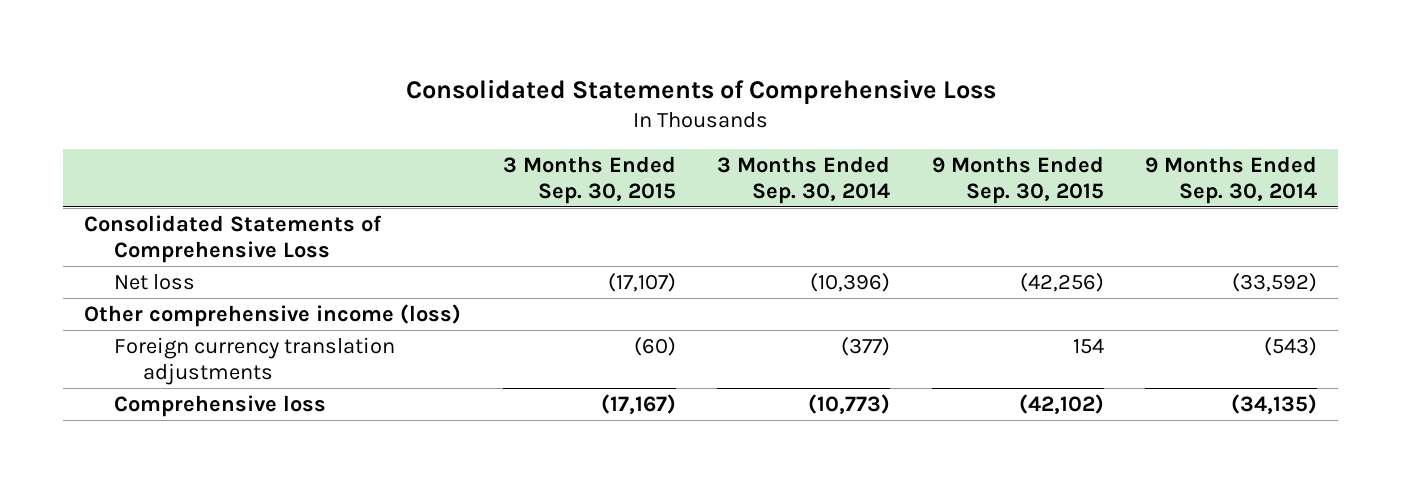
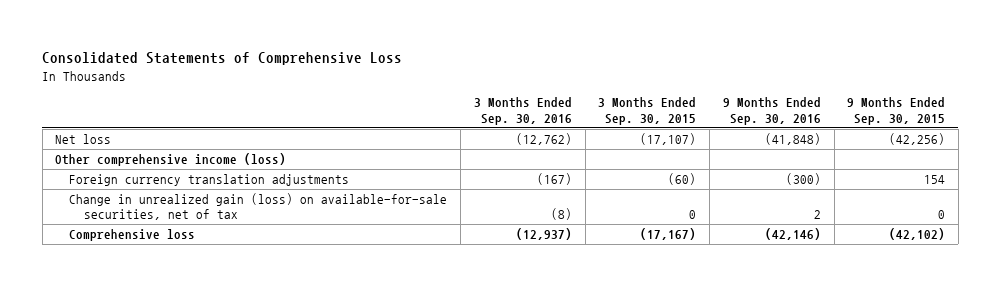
- | 3 Months Ended Sep. 30, 2015 | 3 Months Ended Sep. 30, 2014 | 9 Months Ended Sep. 30, 2015 | 9 Months Ended Sep. 30, 2014
+ | 3 Months Ended Sep. 30, 2016 | 3 Months Ended Sep. 30, 2015 | 9 Months Ended Sep. 30, 2016 | 9 Months Ended Sep. 30, 2015
- Consolidated Statements of Comprehensive Loss
+ Change in unrealized gain (loss) on available-for-sale securities, net of tax | (8) | 0 | 2 | 0

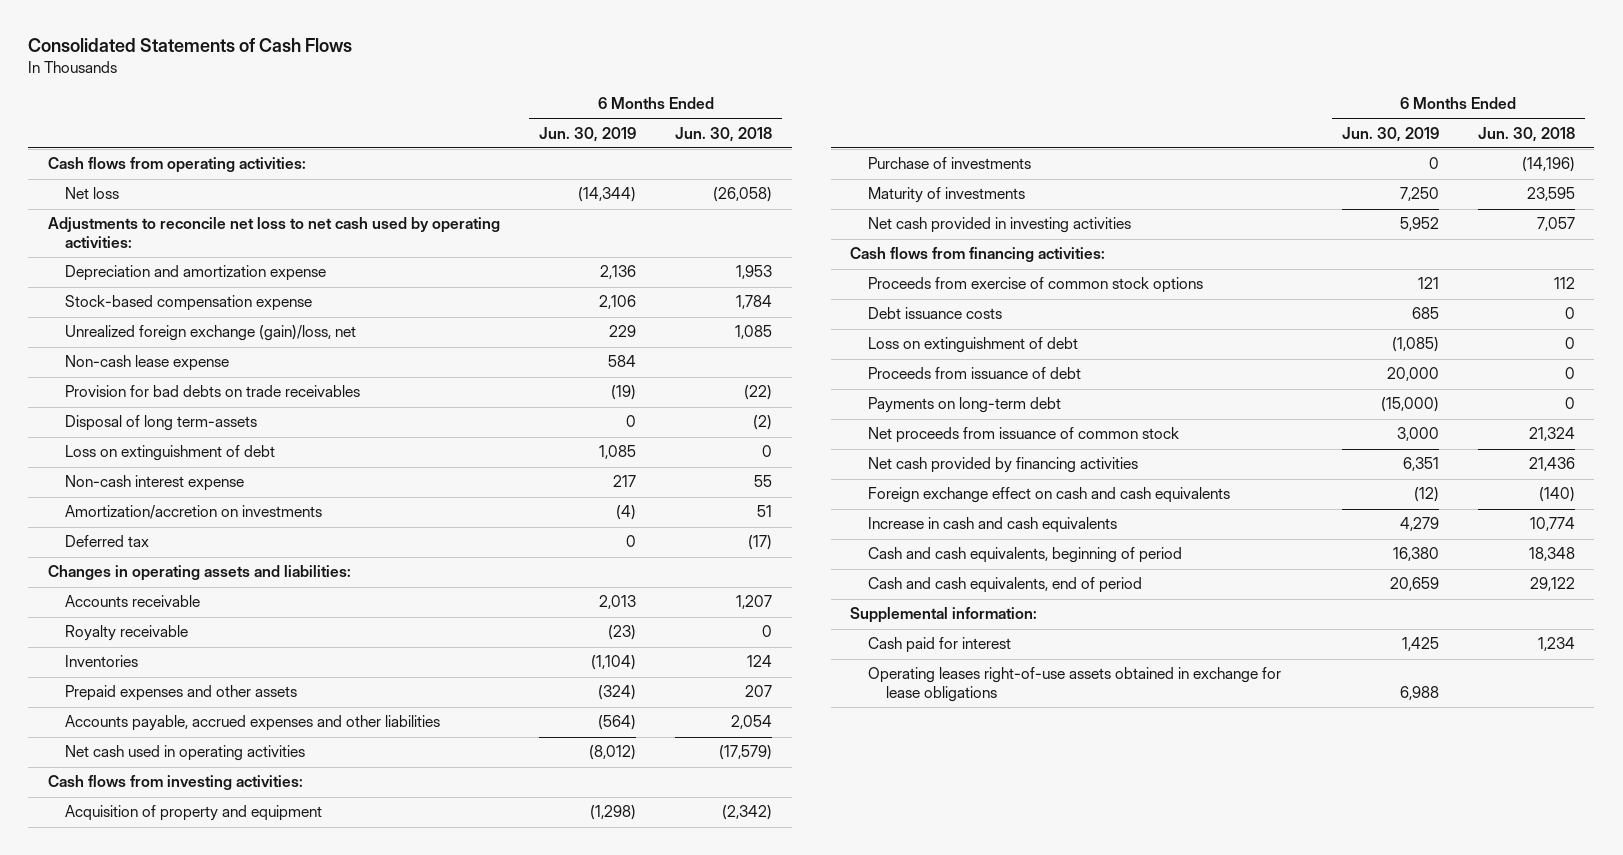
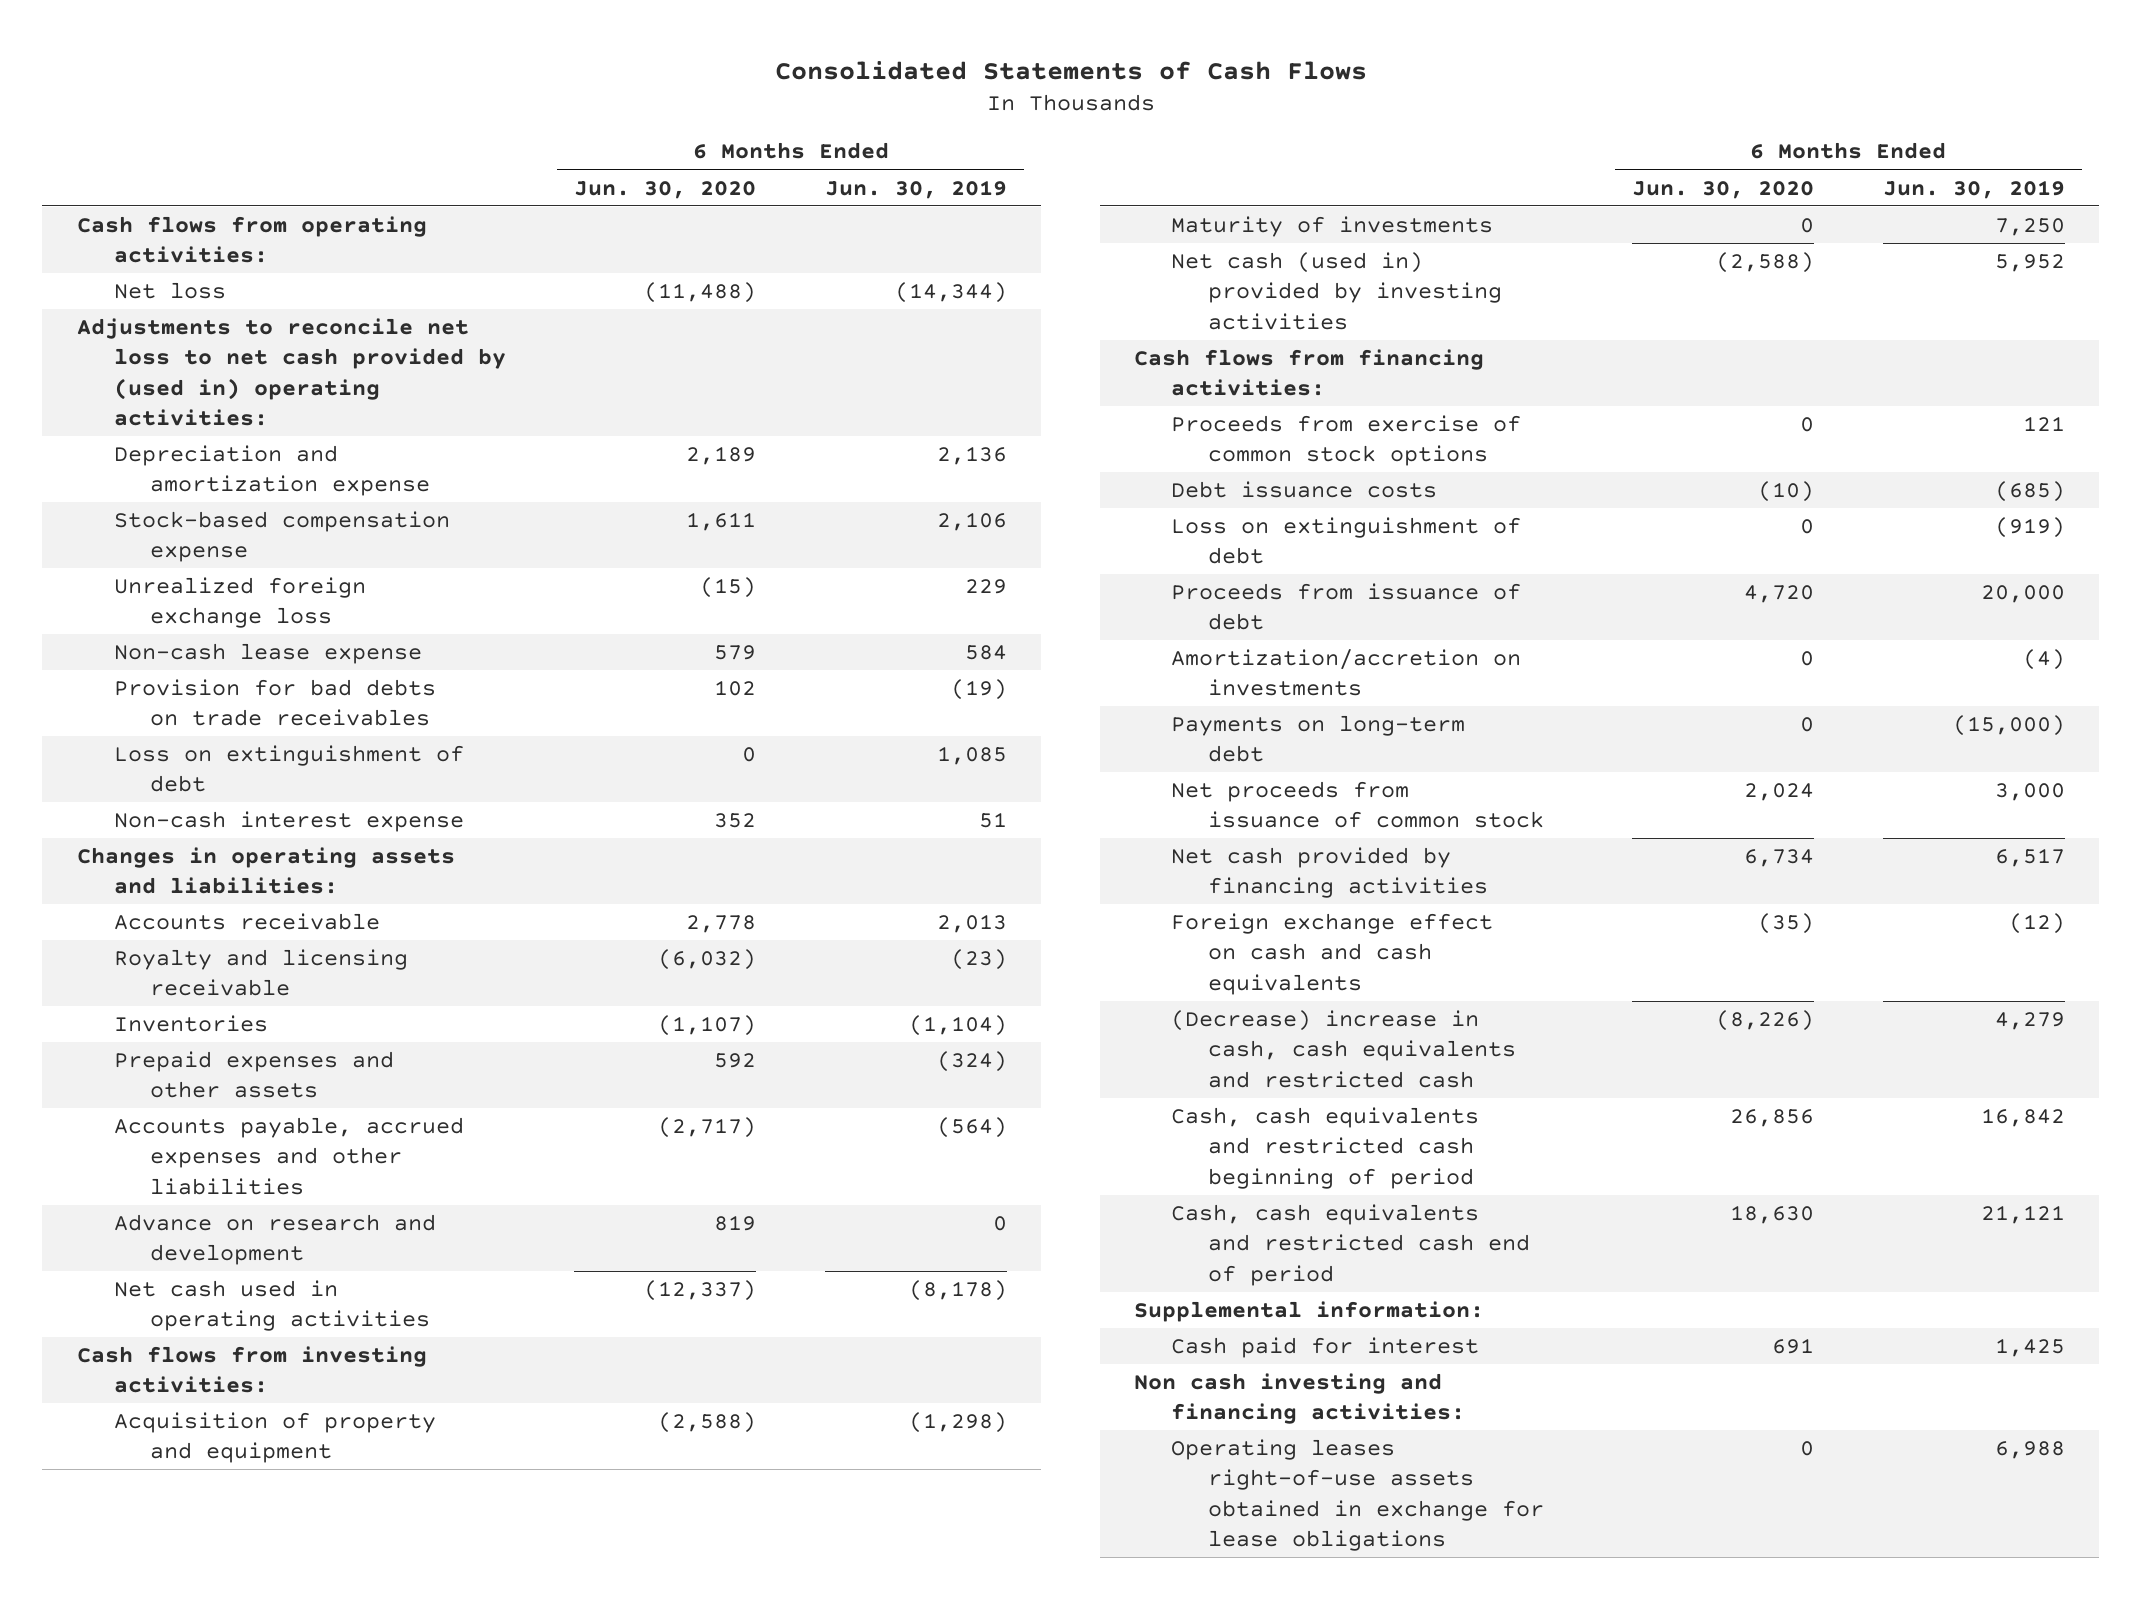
- | 6 Months Ended Jun. 30, 2019 | 6 Months Ended Jun. 30, 2018
+ | 6 Months Ended Jun. 30, 2020 | 6 Months Ended Jun. 30, 2019
- Adjustments to reconcile net loss to net cash used by operating activities:
+ Adjustments to reconcile net loss to net cash provided by (used in) operating activities:
- Unrealized foreign exchange (gain)/loss, net | 229 | 1,085
+ Unrealized foreign exchange loss | (15) | 229
- Disposal of long term-assets | 0 | (2)
- Non-cash interest expense | 217 | 55
- Deferred tax | 0 | (17)
+ Non-cash interest expense | 352 | 51
- Royalty receivable | (23) | 0
+ Royalty and licensing receivable | (6,032) | (23)
- Net cash used in operating activities | (8,012) | (17,579)
+ Advance on research and development | 819 | 0
+ Net cash used in operating activities | (12,337) | (8,178)
- Purchase of investments | 0 | (14,196)
- Net cash provided in investing activities | 5,952 | 7,057
+ Net cash (used in) provided by investing activities | (2,588) | 5,952
- Debt issuance costs | 685 | 0
- Loss on extinguishment of debt | (1,085) | 0
+ Debt issuance costs | (10) | (685)
+ Loss on extinguishment of debt | 0 | (919)
moved down: Amortization/accretion on investments | 0 | (4)
- Net cash provided by financing activities | 6,351 | 21,436
+ Net cash provided by financing activities | 6,734 | 6,517
- Increase in cash and cash equivalents | 4,279 | 10,774
- Cash and cash equivalents, beginning of period | 16,380 | 18,348
- Cash and cash equivalents, end of period | 20,659 | 29,122
+ (Decrease) increase in cash, cash equivalents and restricted cash | (8,226) | 4,279
+ Cash, cash equivalents and restricted cash beginning of period | 26,856 | 16,842
+ Cash, cash equivalents and restricted cash end of period | 18,630 | 21,121
+ Non cash investing and financing activities:

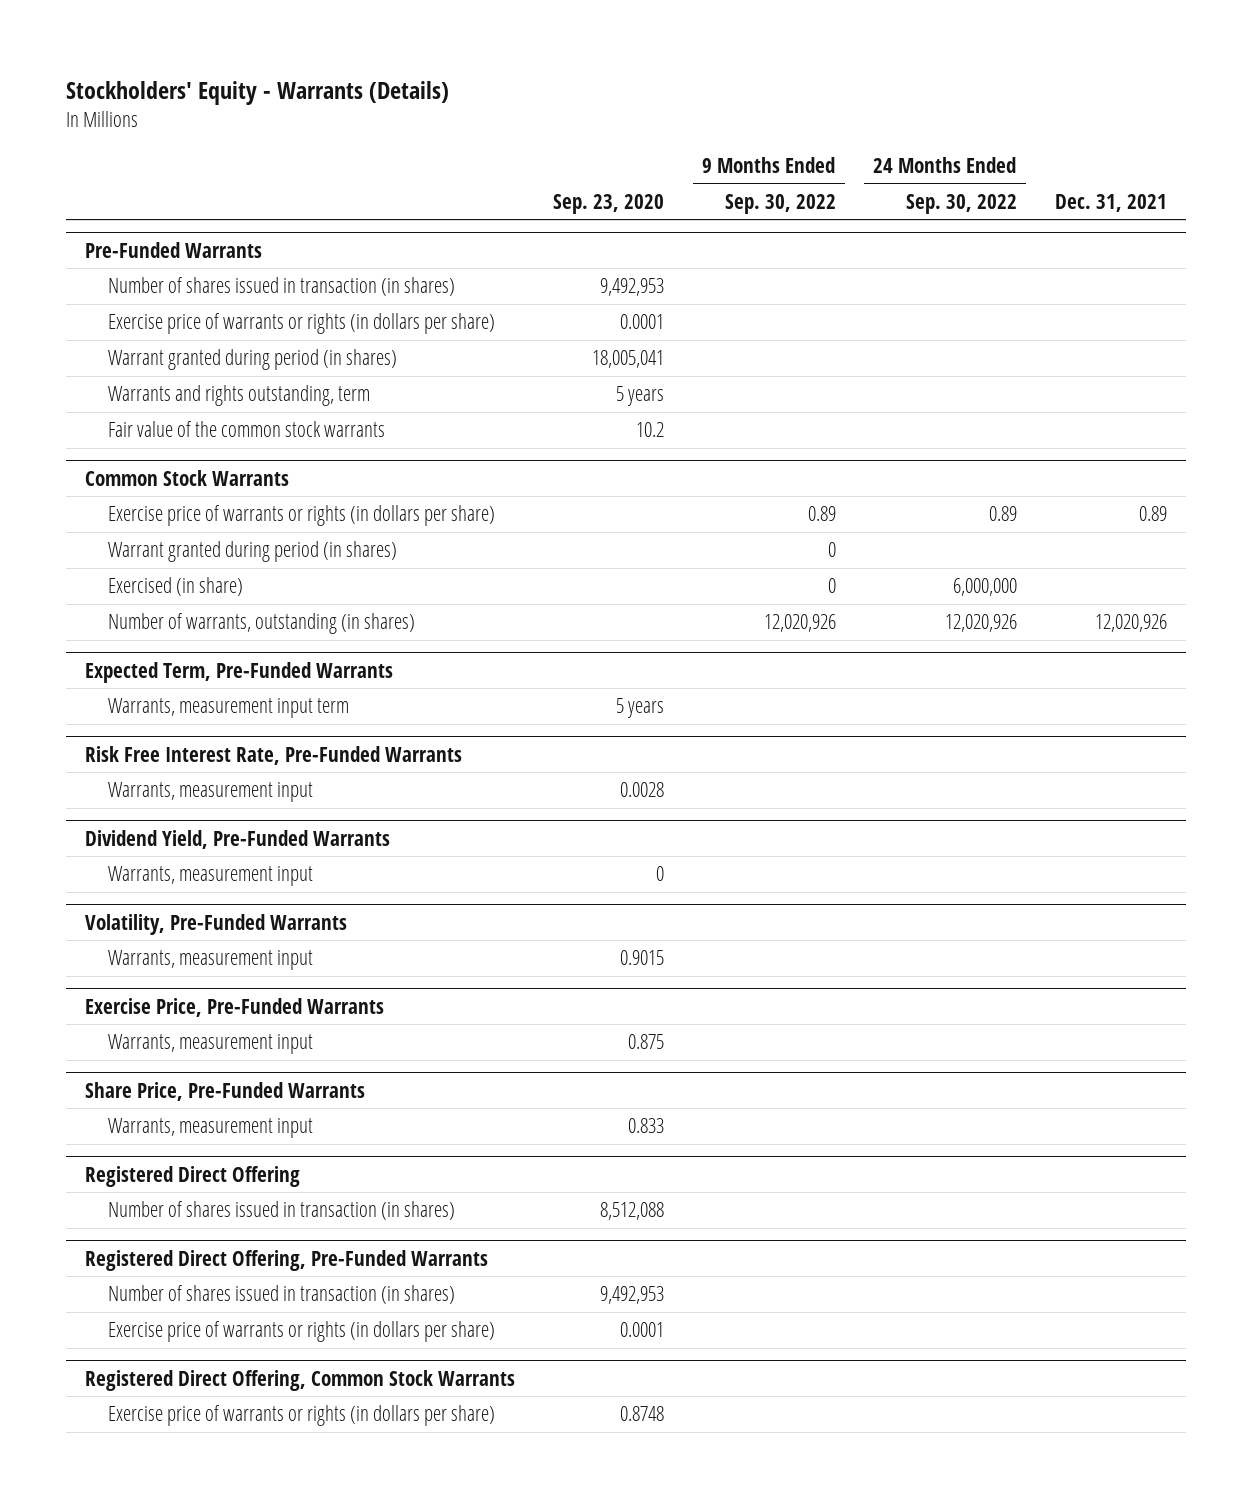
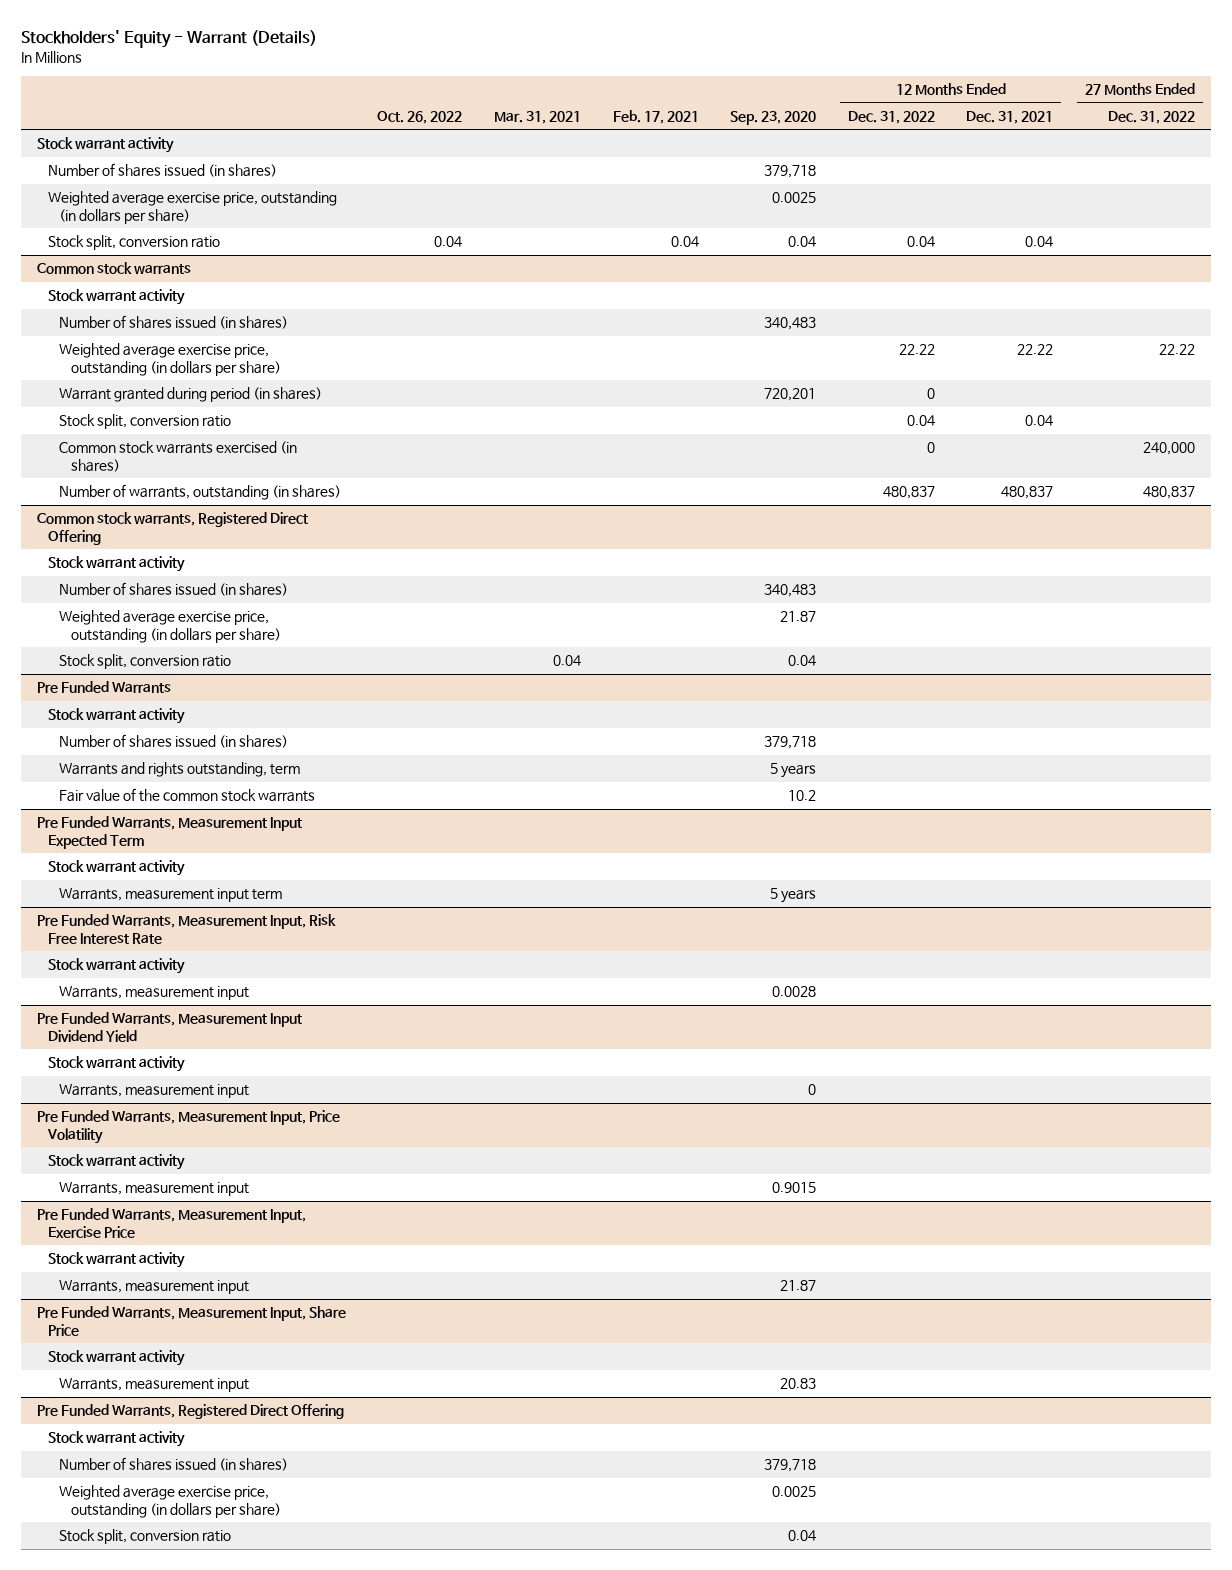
- Stockholders' Equity - Warrants (Details)
+ Stockholders' Equity - Warrant (Details)
- | Sep. 23, 2020 | 9 Months Ended Sep. 30, 2022 | 24 Months Ended Sep. 30, 2022 | Dec. 31, 2021
+ | Oct. 26, 2022 | Mar. 31, 2021 | Feb. 17, 2021 | Sep. 23, 2020 | 12 Months Ended Dec. 31, 2022 | 12 Months Ended Dec. 31, 2021 | 27 Months Ended Dec. 31, 2022
- Pre-Funded Warrants
- Number of shares issued in transaction (in shares) | 9,492,953 | | |
- Exercise price of warrants or rights (in dollars per share) | 0.0001 | | |
- Warrant granted during period (in shares) | 18,005,041 | | |
+ Stock warrant activity
+ Number of shares issued (in shares) | | | | 379,718 | | |
+ Weighted average exercise price, outstanding (in dollars per share) | | | | 0.0025 | | |
+ Stock split, conversion ratio | 0.04 | | 0.04 | 0.04 | 0.04 | 0.04 |
+ Common stock warrants
+ Stock warrant activity
+ Number of shares issued (in shares) | | | | 340,483 | | |
+ Weighted average exercise price, outstanding (in dollars per share) | | | | | 22.22 | 22.22 | 22.22
+ Warrant granted during period (in shares) | | | | 720,201 | 0 | |
+ Stock split, conversion ratio | | | | | 0.04 | 0.04 |
+ Common stock warrants exercised (in shares) | | | | | 0 | | 240,000
+ Number of warrants, outstanding (in shares) | | | | | 480,837 | 480,837 | 480,837
+ Common stock warrants, Registered Direct Offering
+ Stock warrant activity
+ Number of shares issued (in shares) | | | | 340,483 | | |
+ Weighted average exercise price, outstanding (in dollars per share) | | | | 21.87 | | |
+ Stock split, conversion ratio | | 0.04 | | 0.04 | | |
+ Pre Funded Warrants
+ Stock warrant activity
+ Number of shares issued (in shares) | | | | 379,718 | | |
- Common Stock Warrants
- Exercise price of warrants or rights (in dollars per share) | | 0.89 | 0.89 | 0.89
- Warrant granted during period (in shares) | | 0 | |
- Exercised (in share) | | 0 | 6,000,000 |
- Number of warrants, outstanding (in shares) | | 12,020,926 | 12,020,926 | 12,020,926
- Expected Term, Pre-Funded Warrants
+ Pre Funded Warrants, Measurement Input Expected Term
+ Stock warrant activity
- Risk Free Interest Rate, Pre-Funded Warrants
+ Pre Funded Warrants, Measurement Input, Risk Free Interest Rate
+ Stock warrant activity
- Dividend Yield, Pre-Funded Warrants
+ Pre Funded Warrants, Measurement Input Dividend Yield
+ Stock warrant activity
- Volatility, Pre-Funded Warrants
+ Pre Funded Warrants, Measurement Input, Price Volatility
+ Stock warrant activity
- Exercise Price, Pre-Funded Warrants
- Warrants, measurement input | 0.875 | | |
- Share Price, Pre-Funded Warrants
- Warrants, measurement input | 0.833 | | |
- Registered Direct Offering
- Number of shares issued in transaction (in shares) | 8,512,088 | | |
- Registered Direct Offering, Pre-Funded Warrants
- Number of shares issued in transaction (in shares) | 9,492,953 | | |
- Exercise price of warrants or rights (in dollars per share) | 0.0001 | | |
- Registered Direct Offering, Common Stock Warrants
- Exercise price of warrants or rights (in dollars per share) | 0.8748 | | |
+ Pre Funded Warrants, Measurement Input, Exercise Price
+ Stock warrant activity
+ Warrants, measurement input | | | | 21.87 | | |
+ Pre Funded Warrants, Measurement Input, Share Price
+ Stock warrant activity
+ Warrants, measurement input | | | | 20.83 | | |
+ Pre Funded Warrants, Registered Direct Offering
+ Stock warrant activity
+ Number of shares issued (in shares) | | | | 379,718 | | |
+ Weighted average exercise price, outstanding (in dollars per share) | | | | 0.0025 | | |
+ Stock split, conversion ratio | | | | 0.04 | | |

